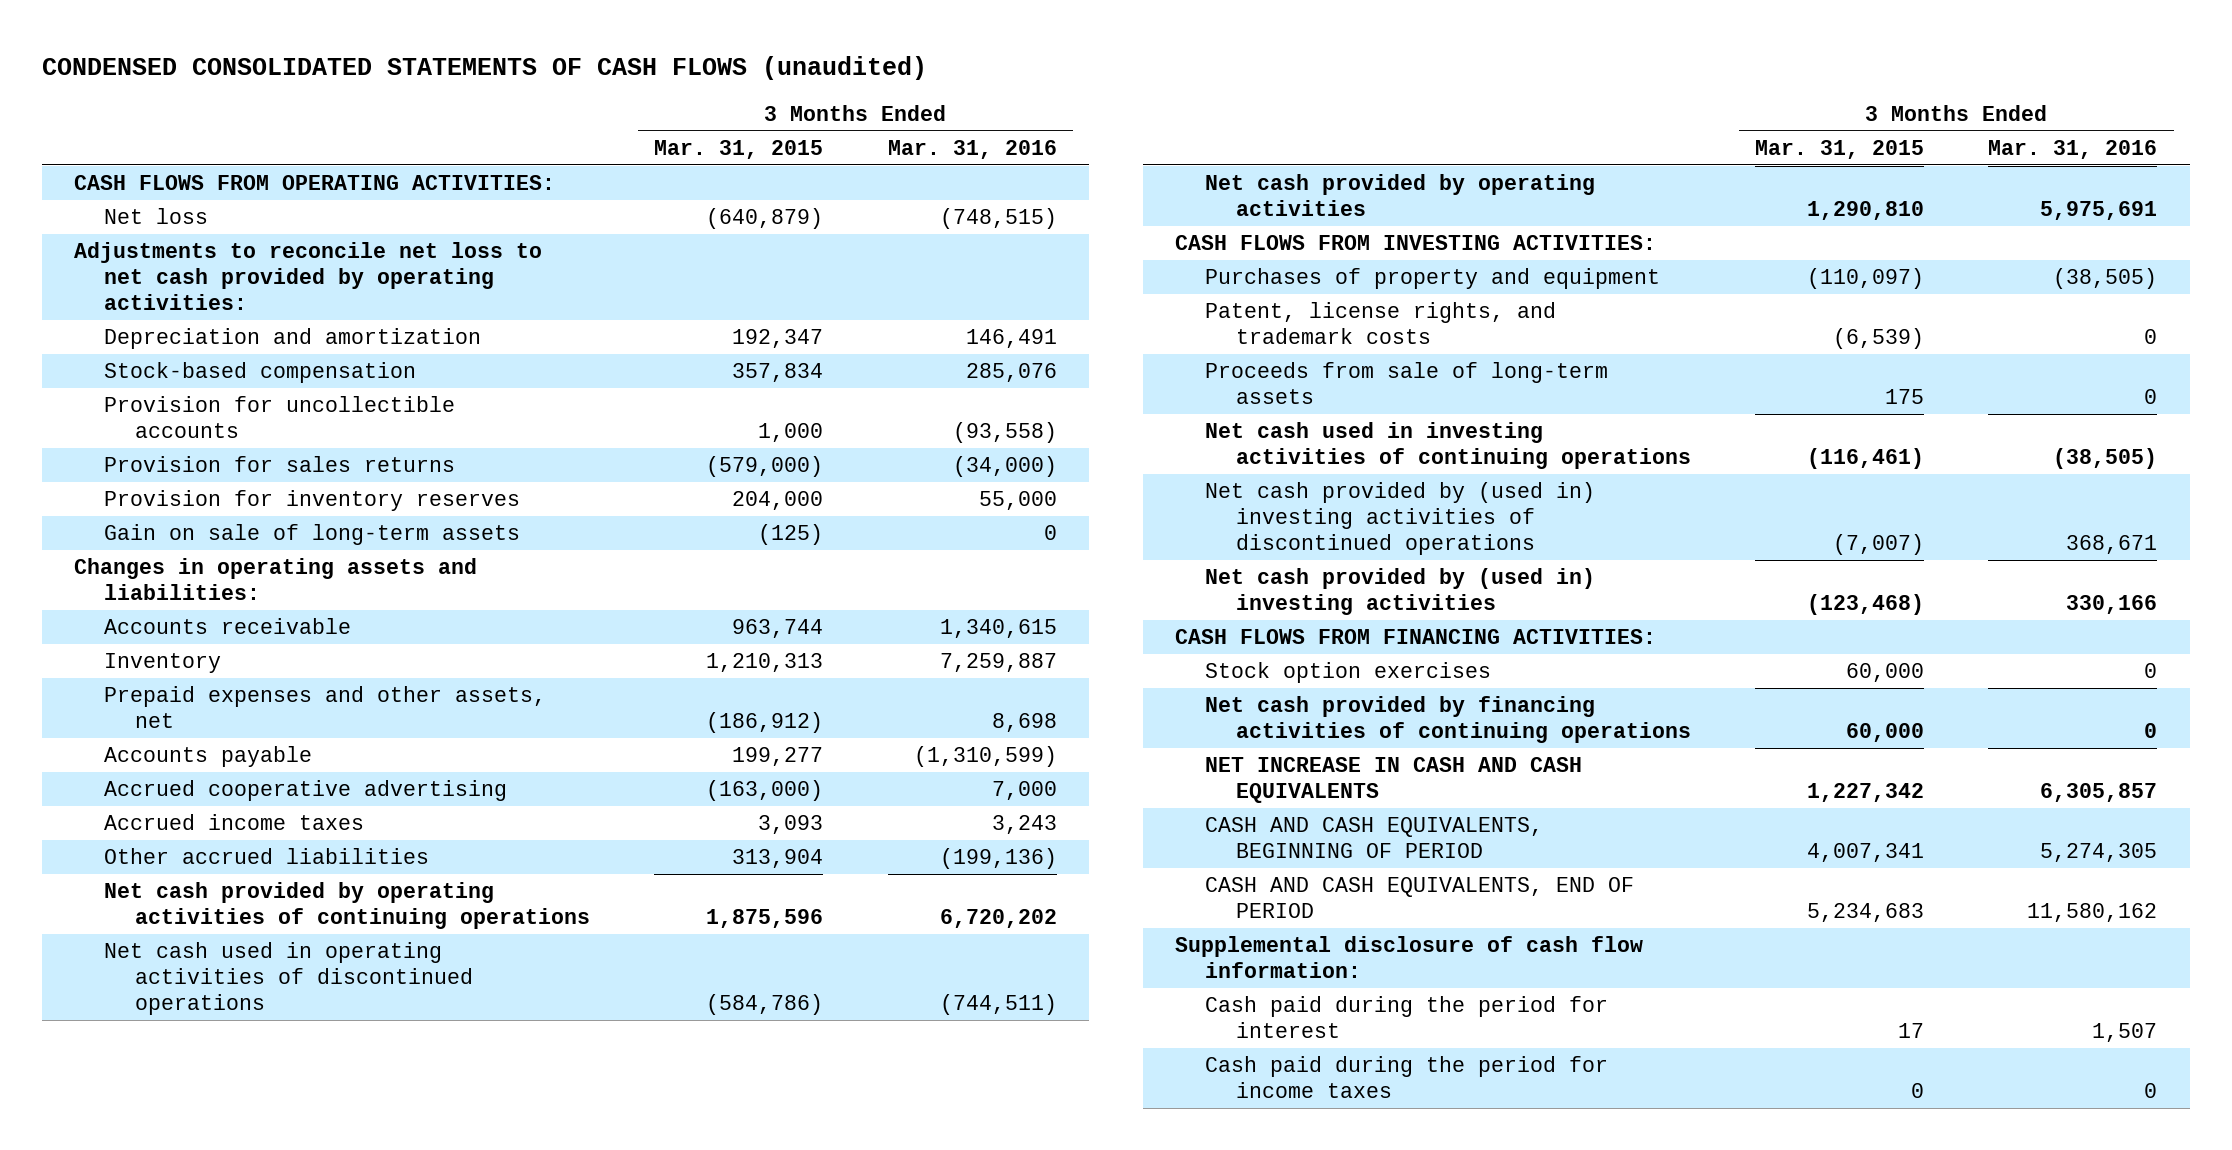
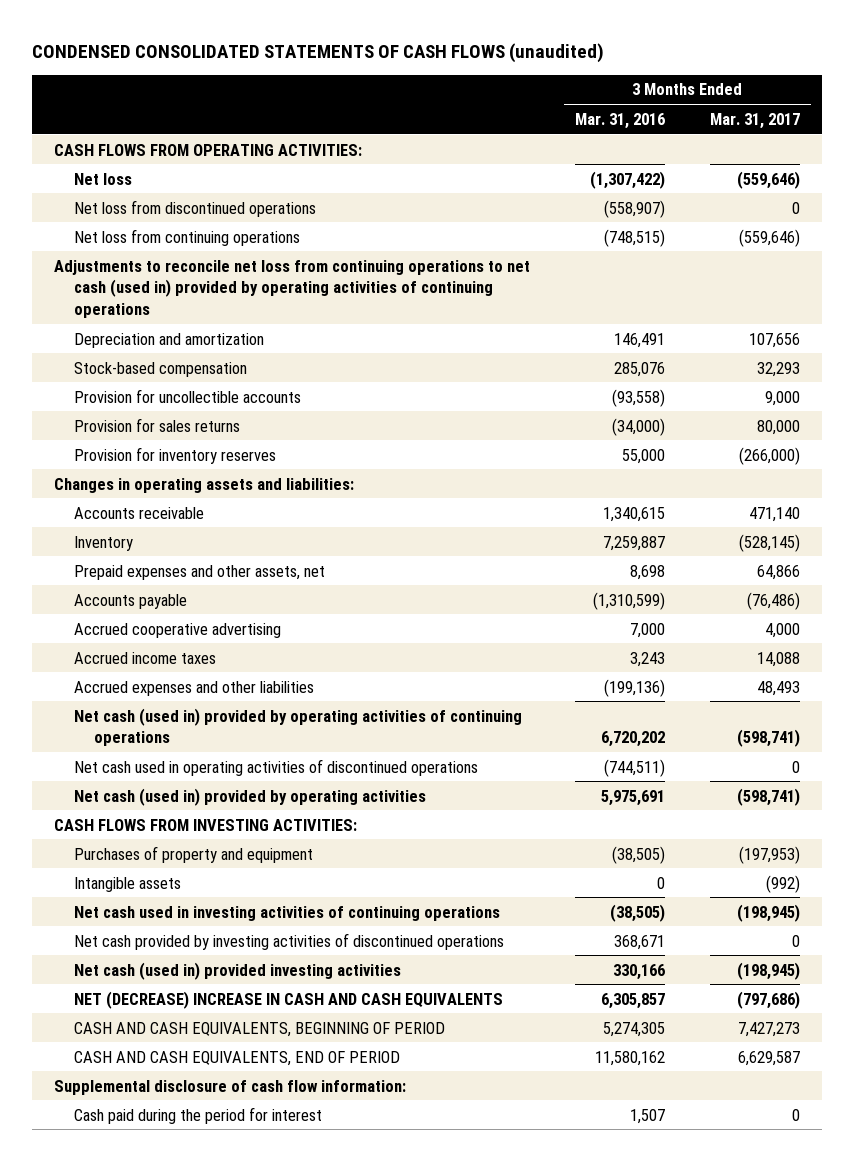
- | 3 Months Ended Mar. 31, 2015 | 3 Months Ended Mar. 31, 2016
+ | 3 Months Ended Mar. 31, 2016 | 3 Months Ended Mar. 31, 2017
- Net loss | (640,879) | (748,515)
- Adjustments to reconcile net loss to net cash provided by operating activities:
+ Net loss | (1,307,422) | (559,646)
+ Net loss from discontinued operations | (558,907) | 0
+ Net loss from continuing operations | (748,515) | (559,646)
+ Adjustments to reconcile net loss from continuing operations to net cash (used in) provided by operating activities of continuing operations
- Gain on sale of long-term assets | (125) | 0
- Other accrued liabilities | 313,904 | (199,136)
- Net cash provided by operating activities of continuing operations | 1,875,596 | 6,720,202
+ Accrued expenses and other liabilities | (199,136) | 48,493
+ Net cash (used in) provided by operating activities of continuing operations | 6,720,202 | (598,741)
- Net cash provided by operating activities | 1,290,810 | 5,975,691
+ Net cash (used in) provided by operating activities | 5,975,691 | (598,741)
- Patent, license rights, and trademark costs | (6,539) | 0
- Proceeds from sale of long-term assets | 175 | 0
+ Intangible assets | 0 | (992)
- Net cash provided by (used in) investing activities of discontinued operations | (7,007) | 368,671
- Net cash provided by (used in) investing activities | (123,468) | 330,166
- CASH FLOWS FROM FINANCING ACTIVITIES:
- Stock option exercises | 60,000 | 0
- Net cash provided by financing activities of continuing operations | 60,000 | 0
- NET INCREASE IN CASH AND CASH EQUIVALENTS | 1,227,342 | 6,305,857
+ Net cash provided by investing activities of discontinued operations | 368,671 | 0
+ Net cash (used in) provided investing activities | 330,166 | (198,945)
+ NET (DECREASE) INCREASE IN CASH AND CASH EQUIVALENTS | 6,305,857 | (797,686)
- Cash paid during the period for income taxes | 0 | 0

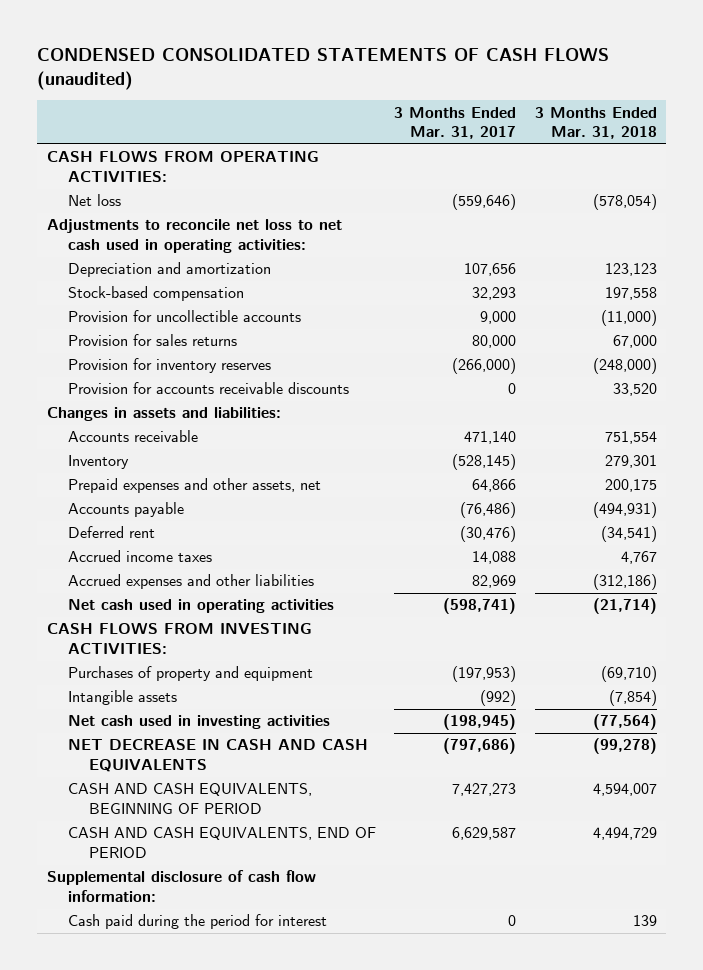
- | 3 Months Ended Mar. 31, 2016 | 3 Months Ended Mar. 31, 2017
+ | 3 Months Ended Mar. 31, 2017 | 3 Months Ended Mar. 31, 2018
- Net loss from discontinued operations | (558,907) | 0
- Net loss from continuing operations | (748,515) | (559,646)
- Adjustments to reconcile net loss from continuing operations to net cash (used in) provided by operating activities of continuing operations
+ Adjustments to reconcile net loss to net cash used in operating activities:
- Changes in operating assets and liabilities:
+ Provision for accounts receivable discounts | 0 | 33,520
+ Changes in assets and liabilities:
- Accrued cooperative advertising | 7,000 | 4,000
+ Deferred rent | (30,476) | (34,541)
- Accrued expenses and other liabilities | (199,136) | 48,493
- Net cash (used in) provided by operating activities of continuing operations | 6,720,202 | (598,741)
- Net cash used in operating activities of discontinued operations | (744,511) | 0
- Net cash (used in) provided by operating activities | 5,975,691 | (598,741)
+ Accrued expenses and other liabilities | 82,969 | (312,186)
+ Net cash used in operating activities | (598,741) | (21,714)
- Net cash used in investing activities of continuing operations | (38,505) | (198,945)
- Net cash provided by investing activities of discontinued operations | 368,671 | 0
- Net cash (used in) provided investing activities | 330,166 | (198,945)
- NET (DECREASE) INCREASE IN CASH AND CASH EQUIVALENTS | 6,305,857 | (797,686)
+ Net cash used in investing activities | (198,945) | (77,564)
+ NET DECREASE IN CASH AND CASH EQUIVALENTS | (797,686) | (99,278)

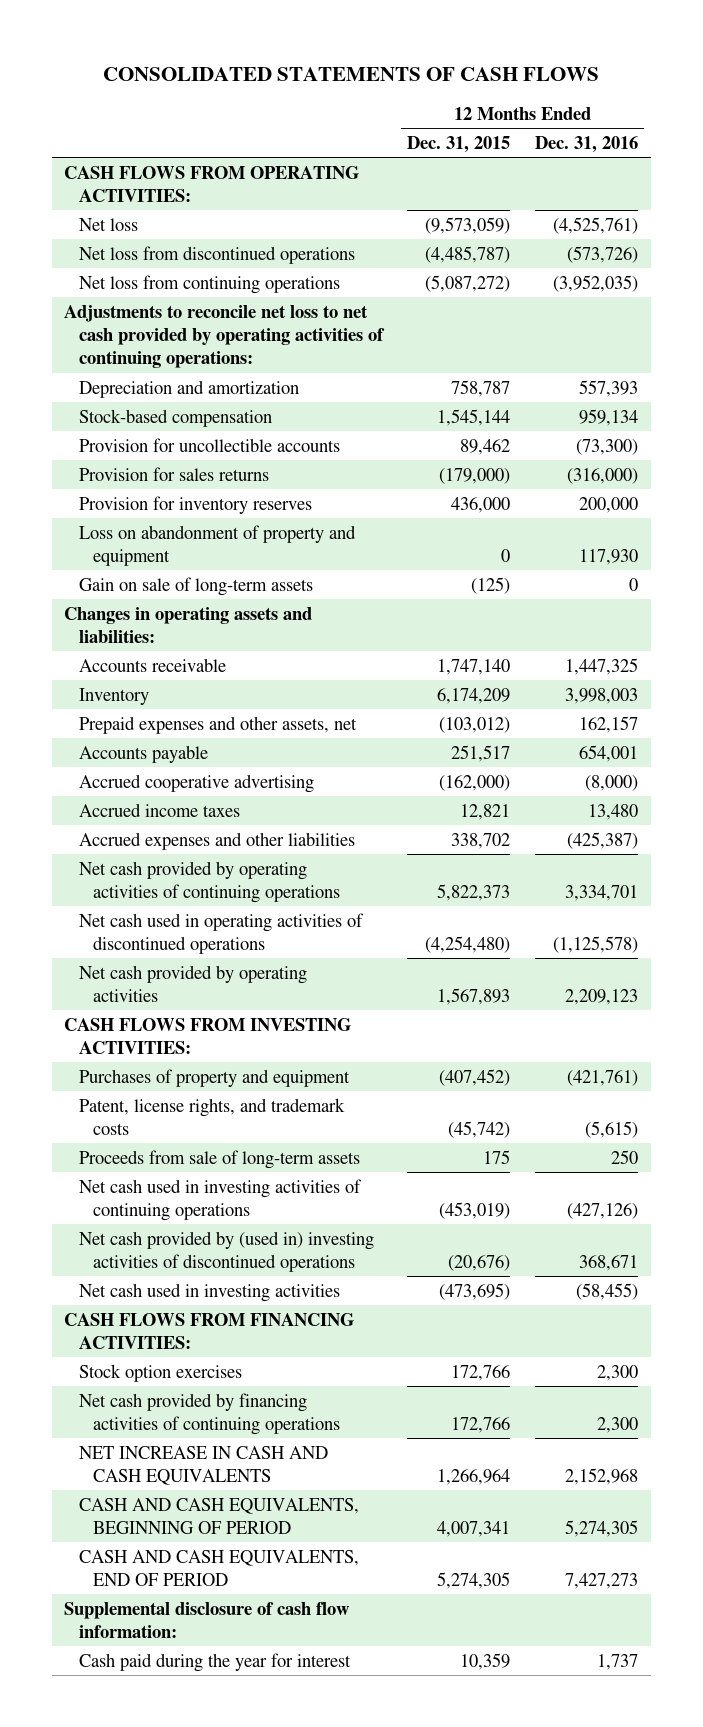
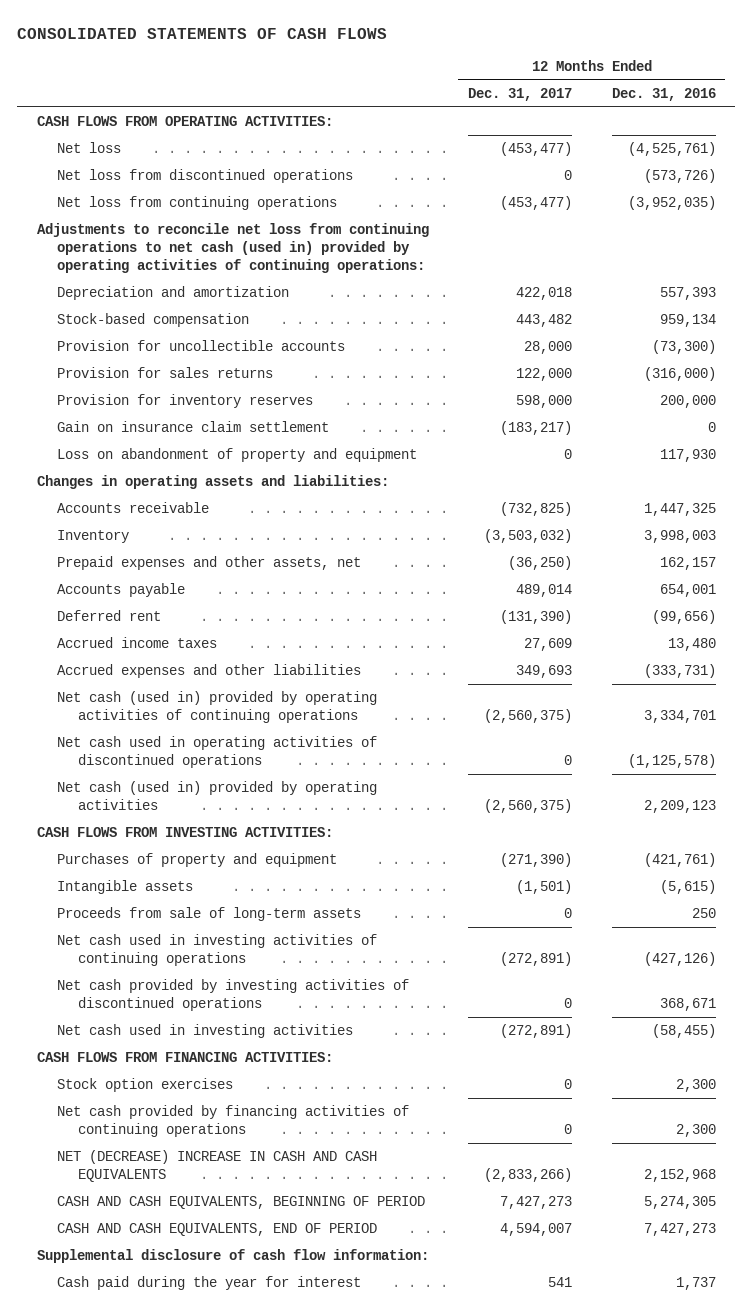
- | 12 Months Ended Dec. 31, 2015 | 12 Months Ended Dec. 31, 2016
+ | 12 Months Ended Dec. 31, 2017 | 12 Months Ended Dec. 31, 2016
- Adjustments to reconcile net loss to net cash provided by operating activities of continuing operations:
+ Adjustments to reconcile net loss from continuing operations to net cash (used in) provided by operating activities of continuing operations:
+ Gain on insurance claim settlement | (183,217) | 0
- Gain on sale of long-term assets | (125) | 0
- Accrued cooperative advertising | (162,000) | (8,000)
+ Deferred rent | (131,390) | (99,656)
- Accrued expenses and other liabilities | 338,702 | (425,387)
- Net cash provided by operating activities of continuing operations | 5,822,373 | 3,334,701
+ Accrued expenses and other liabilities | 349,693 | (333,731)
+ Net cash (used in) provided by operating activities of continuing operations | (2,560,375) | 3,334,701
- Net cash provided by operating activities | 1,567,893 | 2,209,123
+ Net cash (used in) provided by operating activities | (2,560,375) | 2,209,123
- Patent, license rights, and trademark costs | (45,742) | (5,615)
+ Intangible assets | (1,501) | (5,615)
- Net cash provided by (used in) investing activities of discontinued operations | (20,676) | 368,671
+ Net cash provided by investing activities of discontinued operations | 0 | 368,671
- NET INCREASE IN CASH AND CASH EQUIVALENTS | 1,266,964 | 2,152,968
+ NET (DECREASE) INCREASE IN CASH AND CASH EQUIVALENTS | (2,833,266) | 2,152,968

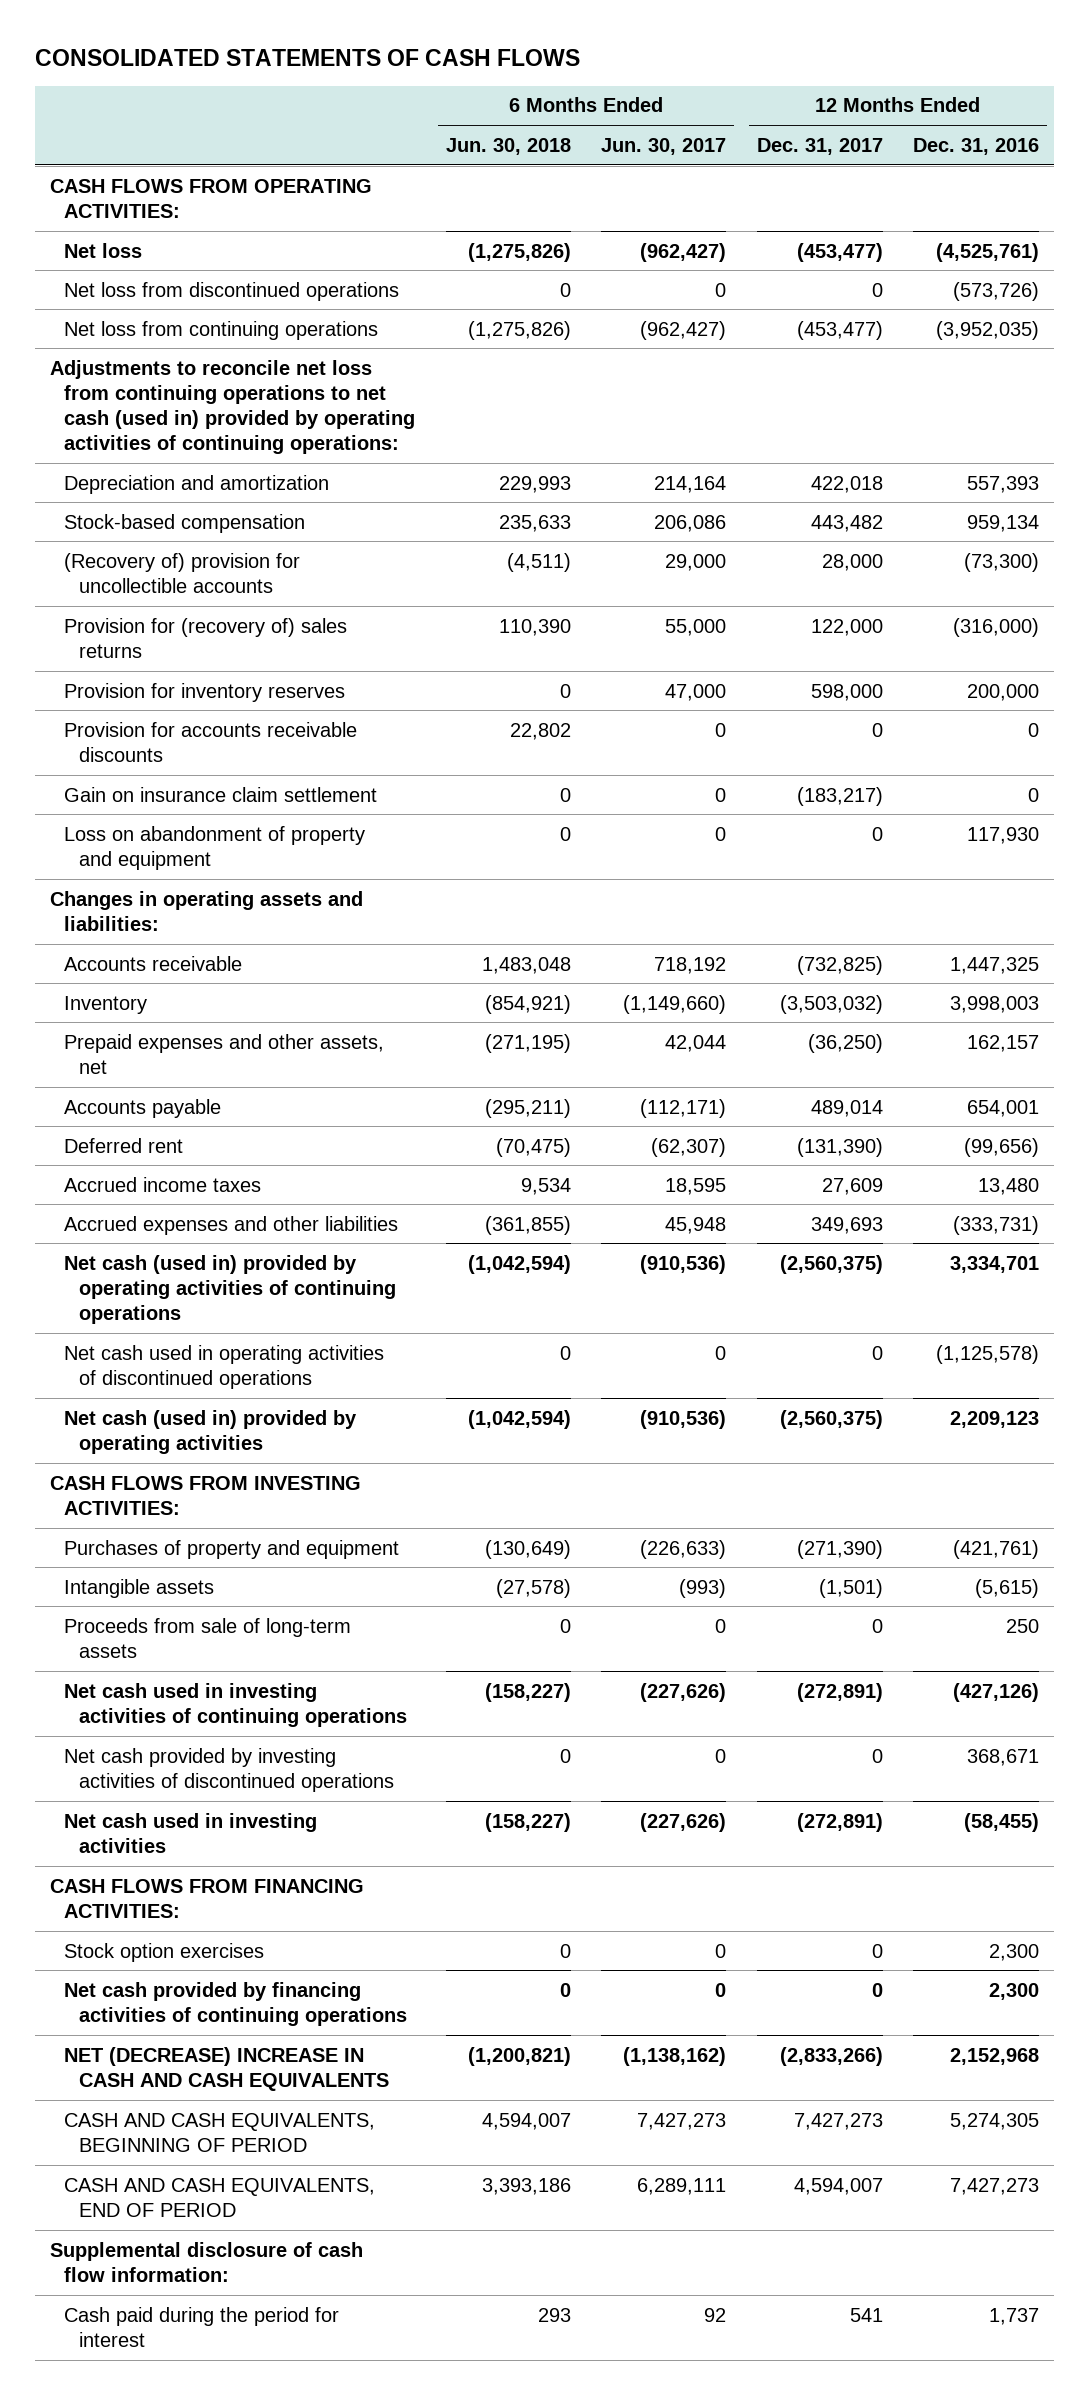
- | 12 Months Ended Dec. 31, 2017 | 12 Months Ended Dec. 31, 2016
+ | 6 Months Ended Jun. 30, 2018 | 6 Months Ended Jun. 30, 2017 | 12 Months Ended Dec. 31, 2017 | 12 Months Ended Dec. 31, 2016
- Provision for uncollectible accounts | 28,000 | (73,300)
- Provision for sales returns | 122,000 | (316,000)
+ (Recovery of) provision for uncollectible accounts | (4,511) | 29,000 | 28,000 | (73,300)
+ Provision for (recovery of) sales returns | 110,390 | 55,000 | 122,000 | (316,000)
+ Provision for accounts receivable discounts | 22,802 | 0 | 0 | 0
- Cash paid during the year for interest | 541 | 1,737
+ Cash paid during the period for interest | 293 | 92 | 541 | 1,737

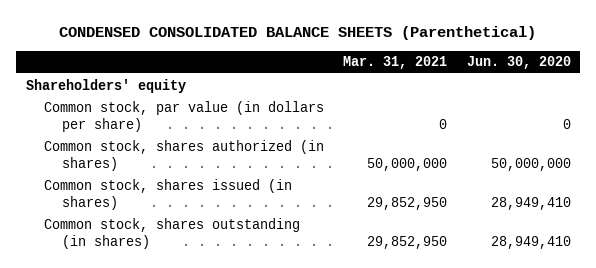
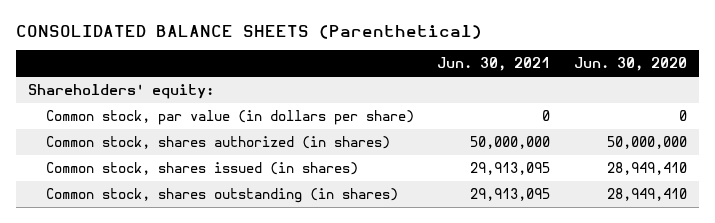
- CONDENSED CONSOLIDATED BALANCE SHEETS (Parenthetical)
+ CONSOLIDATED BALANCE SHEETS (Parenthetical)
- | Mar. 31, 2021 | Jun. 30, 2020
+ | Jun. 30, 2021 | Jun. 30, 2020
- Shareholders' equity
+ Shareholders' equity:

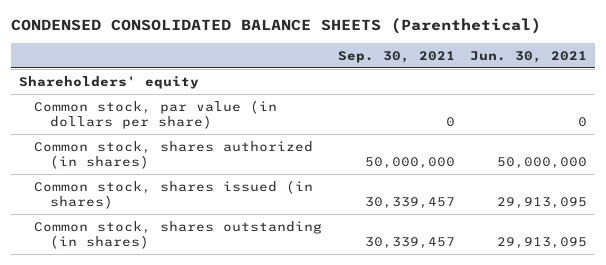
- CONSOLIDATED BALANCE SHEETS (Parenthetical)
+ CONDENSED CONSOLIDATED BALANCE SHEETS (Parenthetical)
- | Jun. 30, 2021 | Jun. 30, 2020
+ | Sep. 30, 2021 | Jun. 30, 2021
- Shareholders' equity:
+ Shareholders' equity

